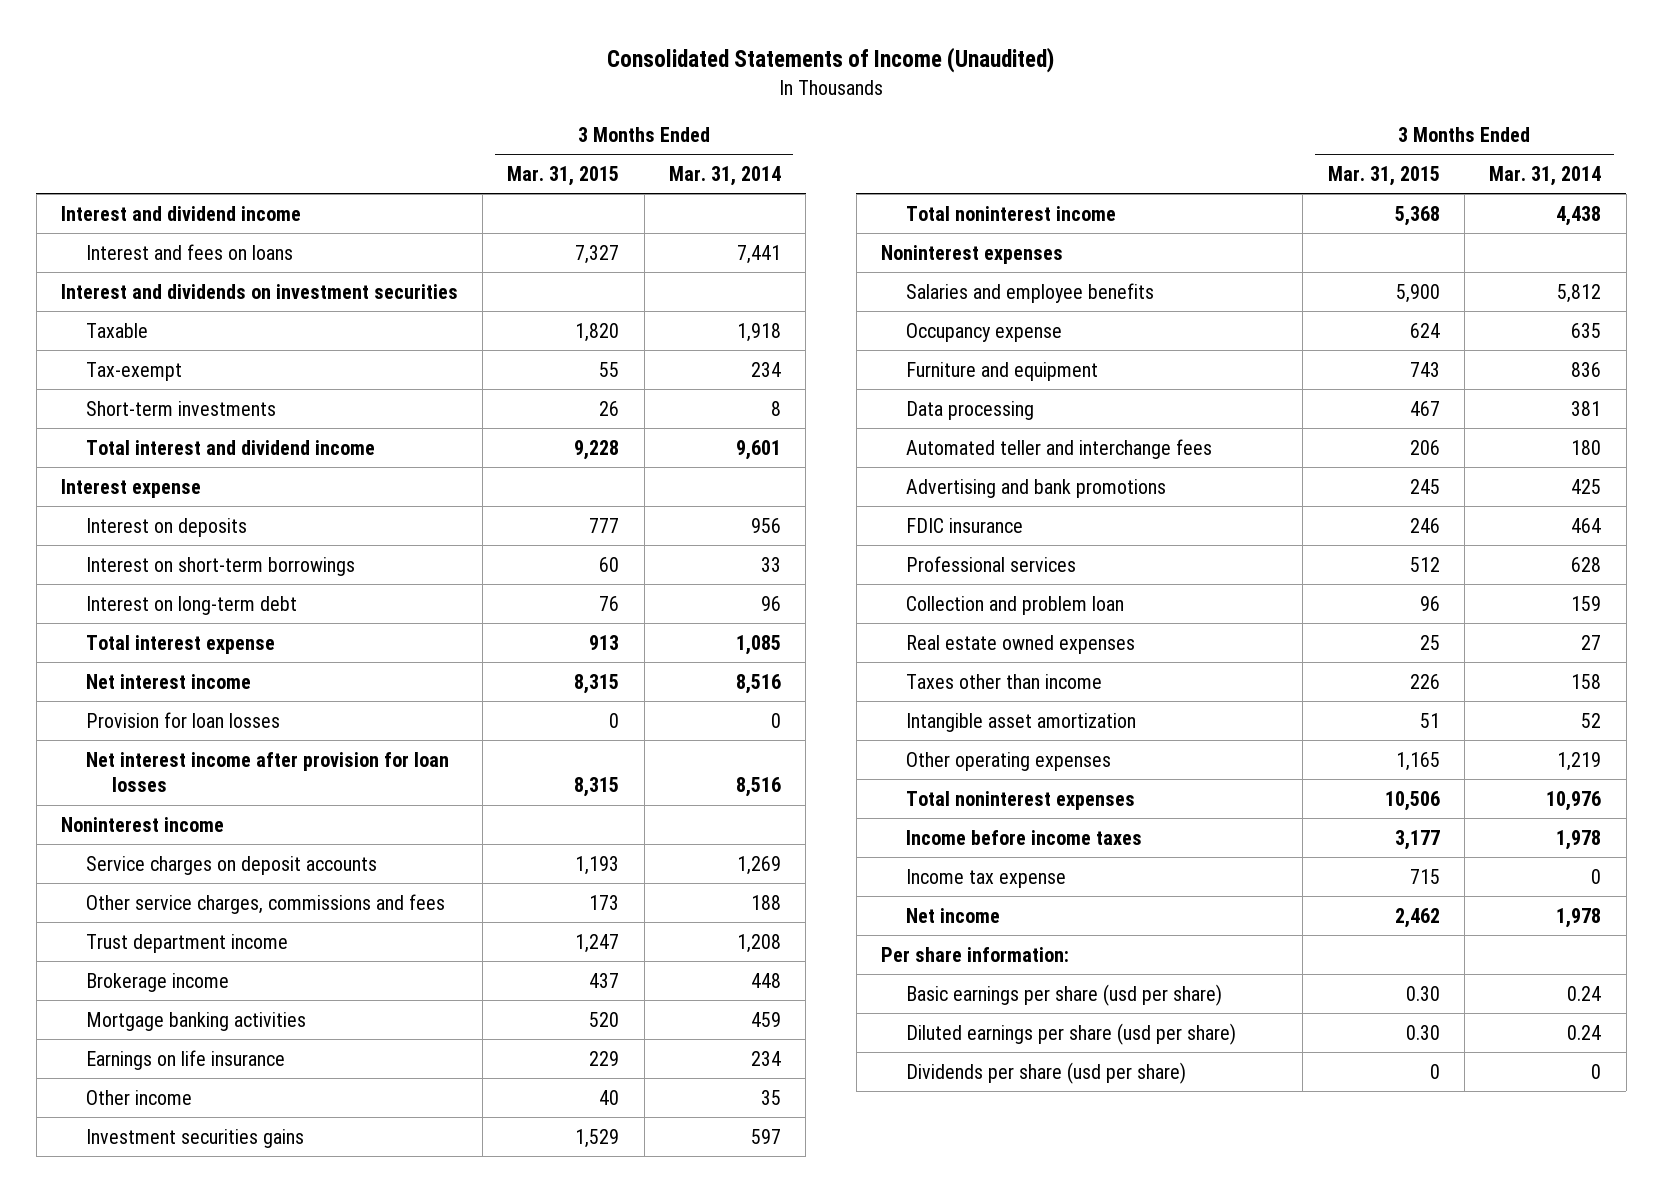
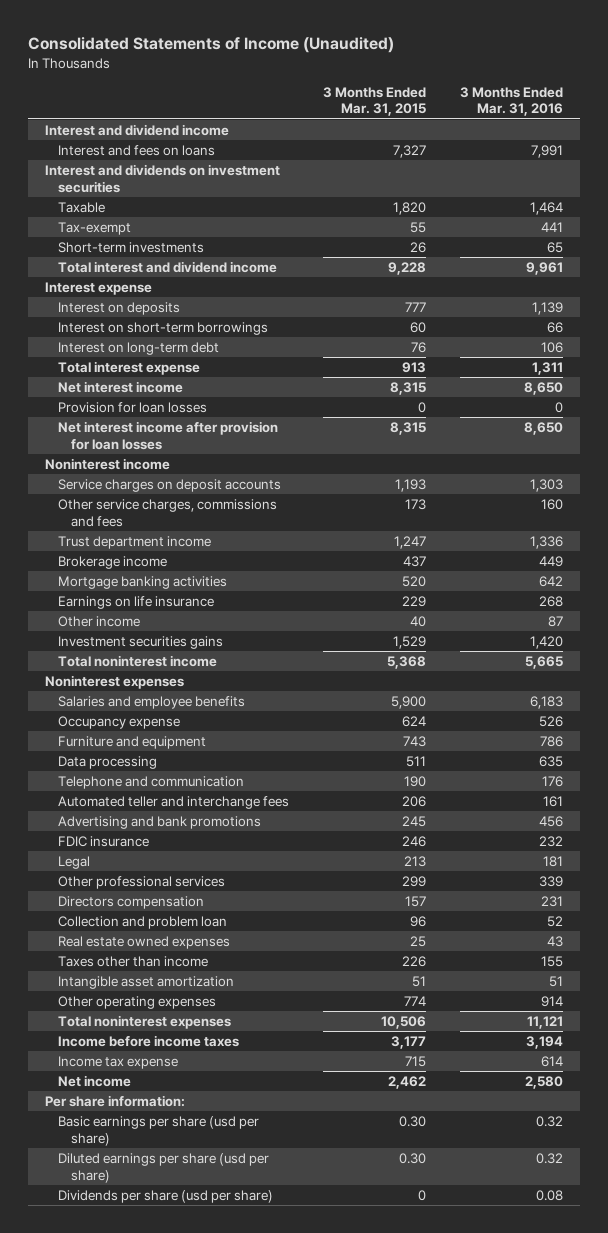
- | 3 Months Ended Mar. 31, 2015 | 3 Months Ended Mar. 31, 2014
+ | 3 Months Ended Mar. 31, 2015 | 3 Months Ended Mar. 31, 2016
- Data processing | 467 | 381
+ Data processing | 511 | 635
+ Telephone and communication | 190 | 176
- Professional services | 512 | 628
+ Legal | 213 | 181
+ Other professional services | 299 | 339
+ Directors compensation | 157 | 231
- Other operating expenses | 1,165 | 1,219
+ Other operating expenses | 774 | 914

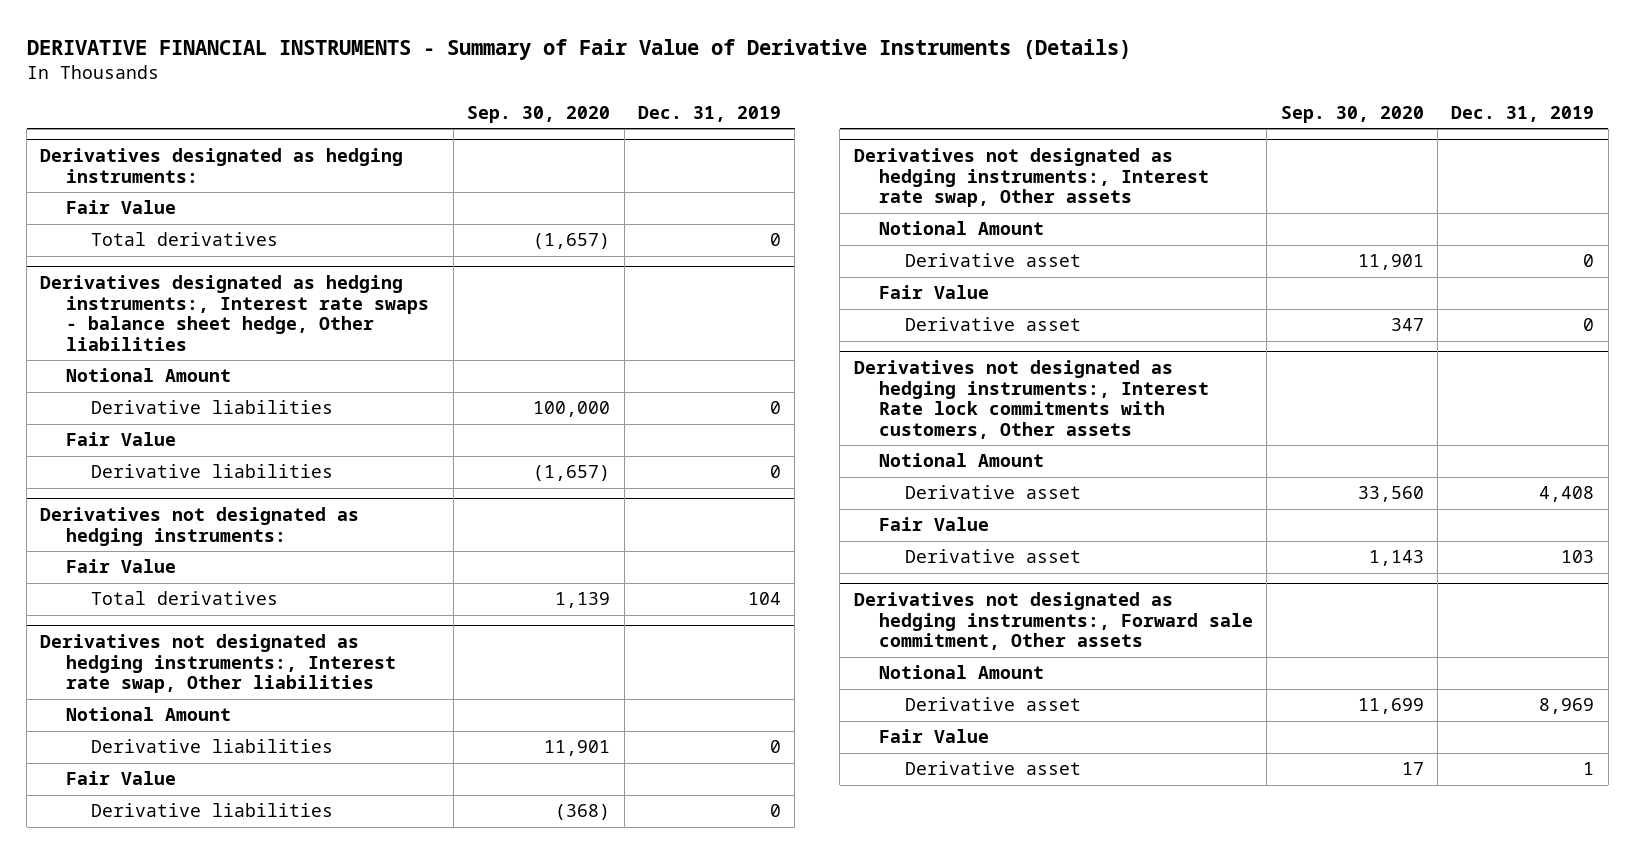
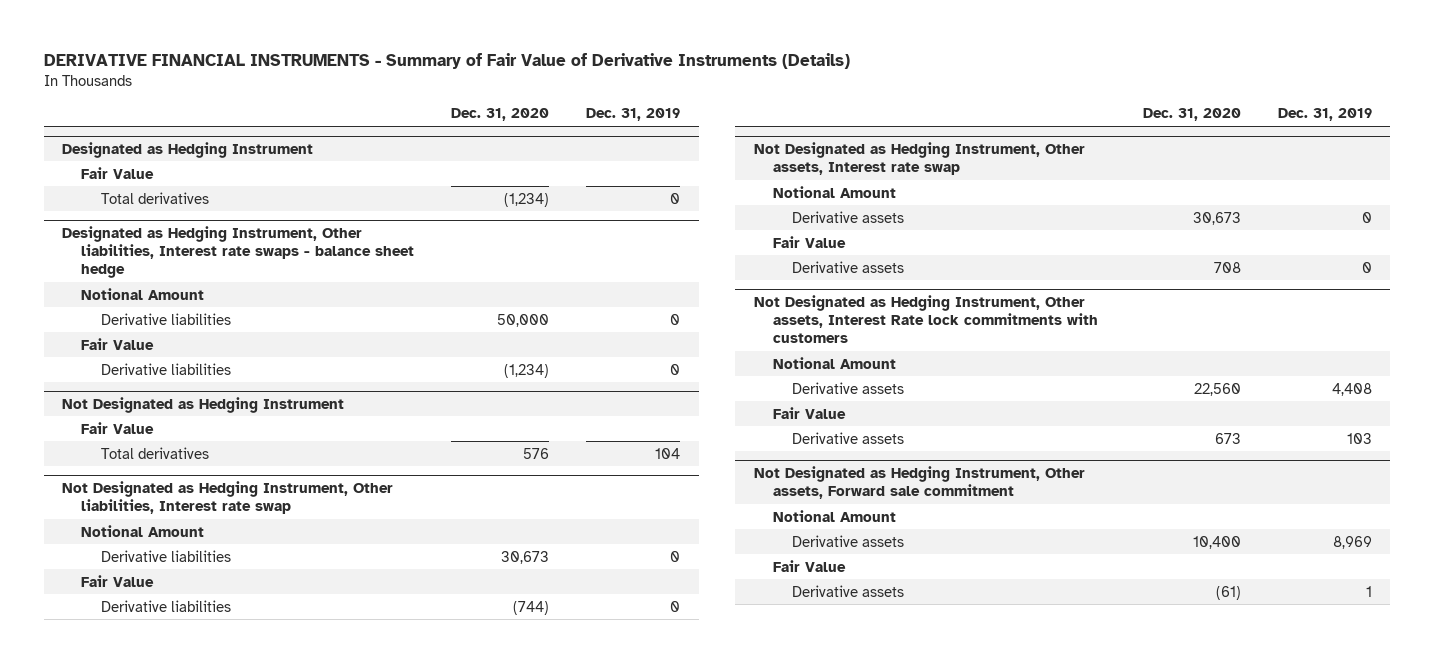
- | Sep. 30, 2020 | Dec. 31, 2019
+ | Dec. 31, 2020 | Dec. 31, 2019
- Derivatives designated as hedging instruments:
+ Designated as Hedging Instrument
- Derivatives designated as hedging instruments:, Interest rate swaps - balance sheet hedge, Other liabilities
+ Designated as Hedging Instrument, Other liabilities, Interest rate swaps - balance sheet hedge
- Derivatives not designated as hedging instruments:
+ Not Designated as Hedging Instrument
- Derivatives not designated as hedging instruments:, Interest rate swap, Other liabilities
+ Not Designated as Hedging Instrument, Other liabilities, Interest rate swap
- Derivatives not designated as hedging instruments:, Interest rate swap, Other assets
+ Not Designated as Hedging Instrument, Other assets, Interest rate swap
- Derivative asset | 11,901 | 0
+ Derivative assets | 30,673 | 0
- Derivative asset | 347 | 0
- Derivatives not designated as hedging instruments:, Interest Rate lock commitments with customers, Other assets
+ Derivative assets | 708 | 0
+ Not Designated as Hedging Instrument, Other assets, Interest Rate lock commitments with customers
- Derivative asset | 33,560 | 4,408
+ Derivative assets | 22,560 | 4,408
- Derivative asset | 1,143 | 103
- Derivatives not designated as hedging instruments:, Forward sale commitment, Other assets
+ Derivative assets | 673 | 103
+ Not Designated as Hedging Instrument, Other assets, Forward sale commitment
- Derivative asset | 11,699 | 8,969
+ Derivative assets | 10,400 | 8,969
- Derivative asset | 17 | 1
+ Derivative assets | (61) | 1

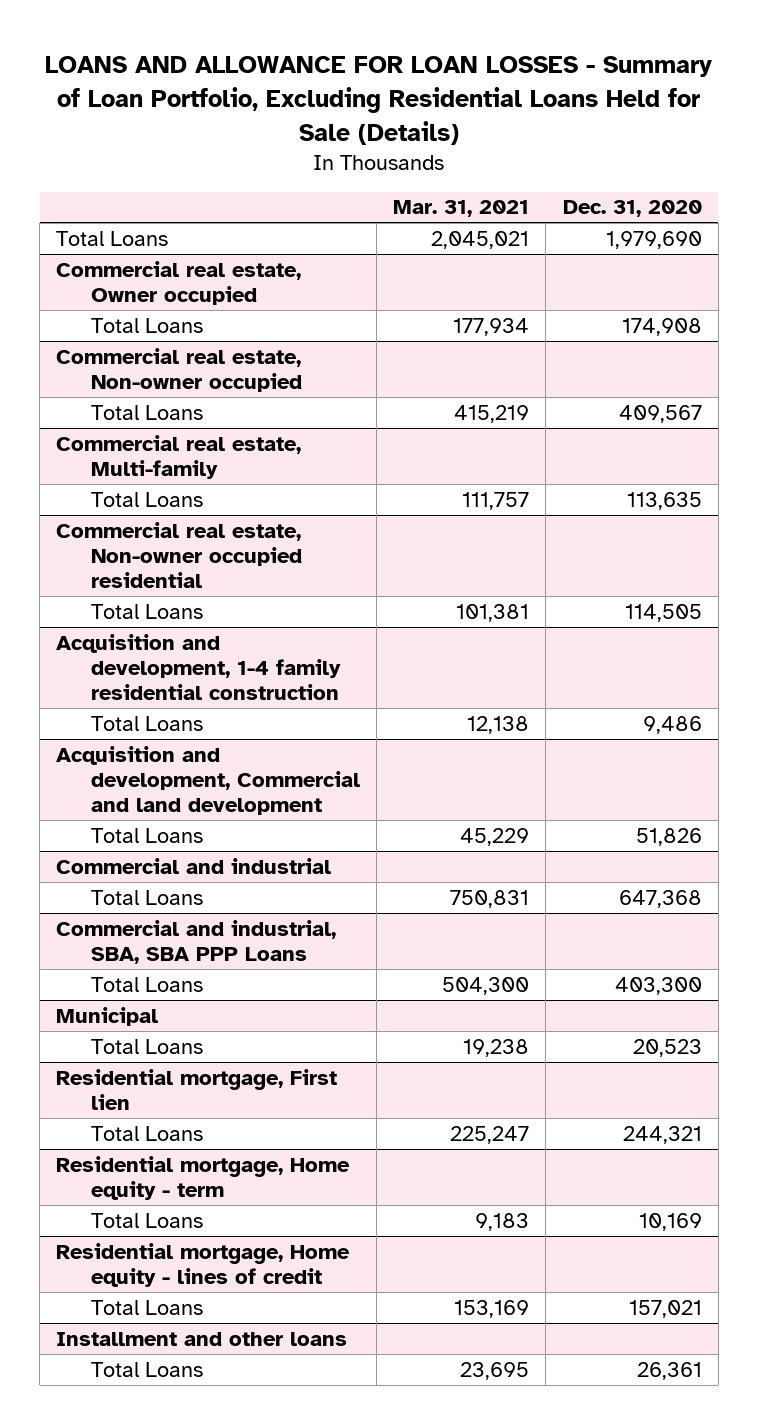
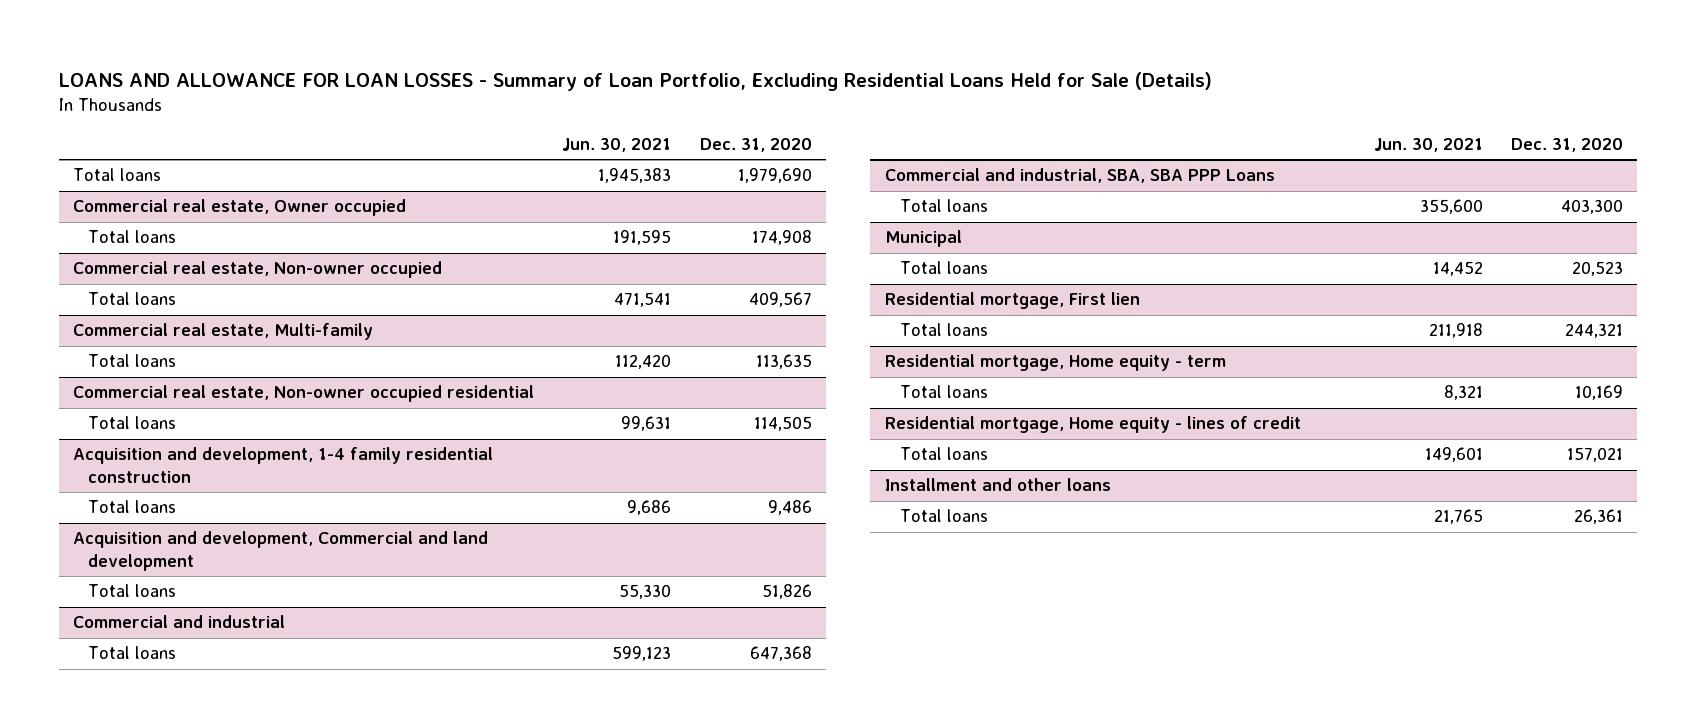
- | Mar. 31, 2021 | Dec. 31, 2020
+ | Jun. 30, 2021 | Dec. 31, 2020
- Total Loans | 2,045,021 | 1,979,690
+ Total loans | 1,945,383 | 1,979,690
@ Commercial real estate, Owner occupied
- Total Loans | 177,934 | 174,908
+ Total loans | 191,595 | 174,908
@ Commercial real estate, Non-owner occupied
- Total Loans | 415,219 | 409,567
+ Total loans | 471,541 | 409,567
@ Commercial real estate, Multi-family
- Total Loans | 111,757 | 113,635
+ Total loans | 112,420 | 113,635
@ Commercial real estate, Non-owner occupied residential
- Total Loans | 101,381 | 114,505
+ Total loans | 99,631 | 114,505
@ Acquisition and development, 1-4 family residential construction
- Total Loans | 12,138 | 9,486
+ Total loans | 9,686 | 9,486
@ Acquisition and development, Commercial and land development
- Total Loans | 45,229 | 51,826
+ Total loans | 55,330 | 51,826
@ Commercial and industrial
- Total Loans | 750,831 | 647,368
+ Total loans | 599,123 | 647,368
@ Commercial and industrial, SBA, SBA PPP Loans
- Total Loans | 504,300 | 403,300
+ Total loans | 355,600 | 403,300
@ Municipal
- Total Loans | 19,238 | 20,523
+ Total loans | 14,452 | 20,523
@ Residential mortgage, First lien
- Total Loans | 225,247 | 244,321
+ Total loans | 211,918 | 244,321
@ Residential mortgage, Home equity - term
- Total Loans | 9,183 | 10,169
+ Total loans | 8,321 | 10,169
@ Residential mortgage, Home equity - lines of credit
- Total Loans | 153,169 | 157,021
+ Total loans | 149,601 | 157,021
@ Installment and other loans
- Total Loans | 23,695 | 26,361
+ Total loans | 21,765 | 26,361

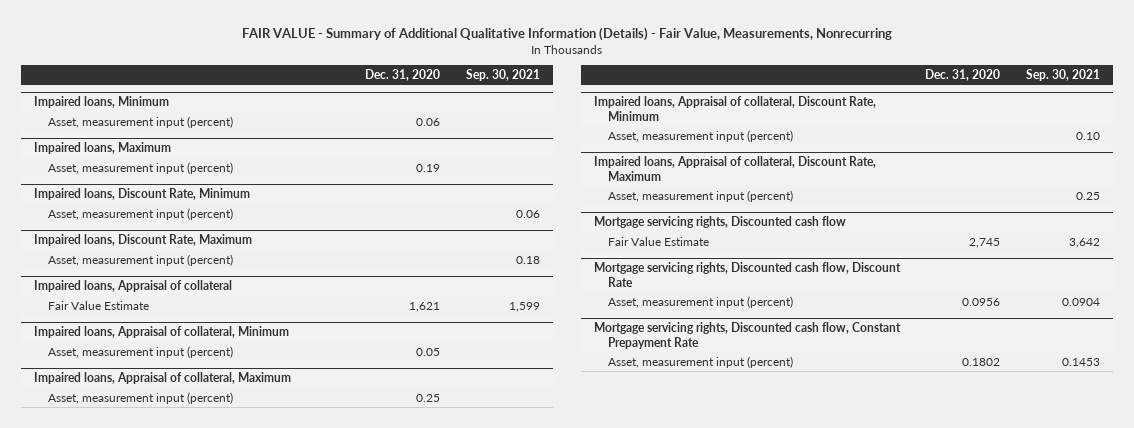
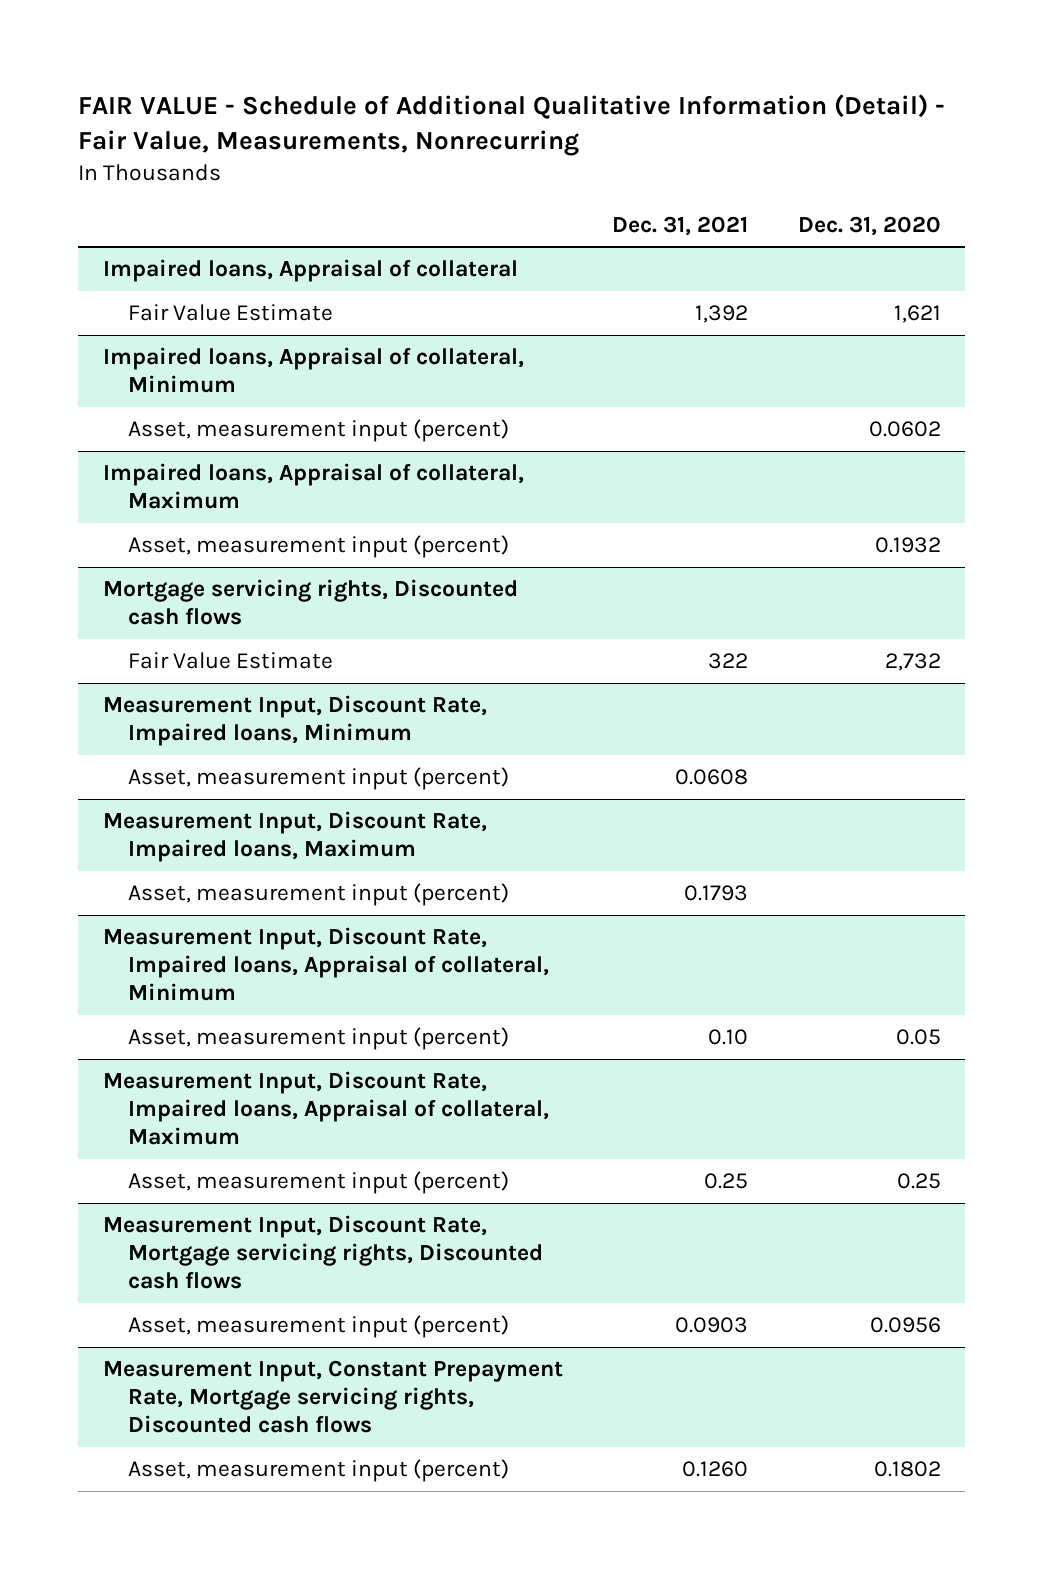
- FAIR VALUE - Summary of Additional Qualitative Information (Details) - Fair Value, Measurements, Nonrecurring
+ FAIR VALUE - Schedule of Additional Qualitative Information (Detail) - Fair Value, Measurements, Nonrecurring
- | Dec. 31, 2020 | Sep. 30, 2021
+ | Dec. 31, 2021 | Dec. 31, 2020
- Impaired loans, Minimum
- Asset, measurement input (percent) | 0.06 |
- Impaired loans, Maximum
- Asset, measurement input (percent) | 0.19 |
- Impaired loans, Discount Rate, Minimum
- Asset, measurement input (percent) | | 0.06
- Impaired loans, Discount Rate, Maximum
- Asset, measurement input (percent) | | 0.18
@ Impaired loans, Appraisal of collateral, Minimum
- Asset, measurement input (percent) | 0.05 |
+ Asset, measurement input (percent) | | 0.0602
@ Impaired loans, Appraisal of collateral, Maximum
- Asset, measurement input (percent) | 0.25 |
- Impaired loans, Appraisal of collateral, Discount Rate, Minimum
@ Impaired loans, Appraisal of collateral, Maximum
+ Asset, measurement input (percent) | | 0.1932
+ Mortgage servicing rights, Discounted cash flows
+ Fair Value Estimate | 322 | 2,732
+ Measurement Input, Discount Rate, Impaired loans, Minimum
- Impaired loans, Appraisal of collateral, Discount Rate, Maximum
+ Measurement Input, Discount Rate, Impaired loans, Maximum
- Mortgage servicing rights, Discounted cash flow
- Fair Value Estimate | 2,745 | 3,642
- Mortgage servicing rights, Discounted cash flow, Discount Rate
+ Measurement Input, Discount Rate, Impaired loans, Appraisal of collateral, Minimum
+ Asset, measurement input (percent) | 0.10 | 0.05
+ Measurement Input, Discount Rate, Impaired loans, Appraisal of collateral, Maximum
+ Asset, measurement input (percent) | 0.25 | 0.25
+ Measurement Input, Discount Rate, Mortgage servicing rights, Discounted cash flows
- Mortgage servicing rights, Discounted cash flow, Constant Prepayment Rate
+ Measurement Input, Constant Prepayment Rate, Mortgage servicing rights, Discounted cash flows

